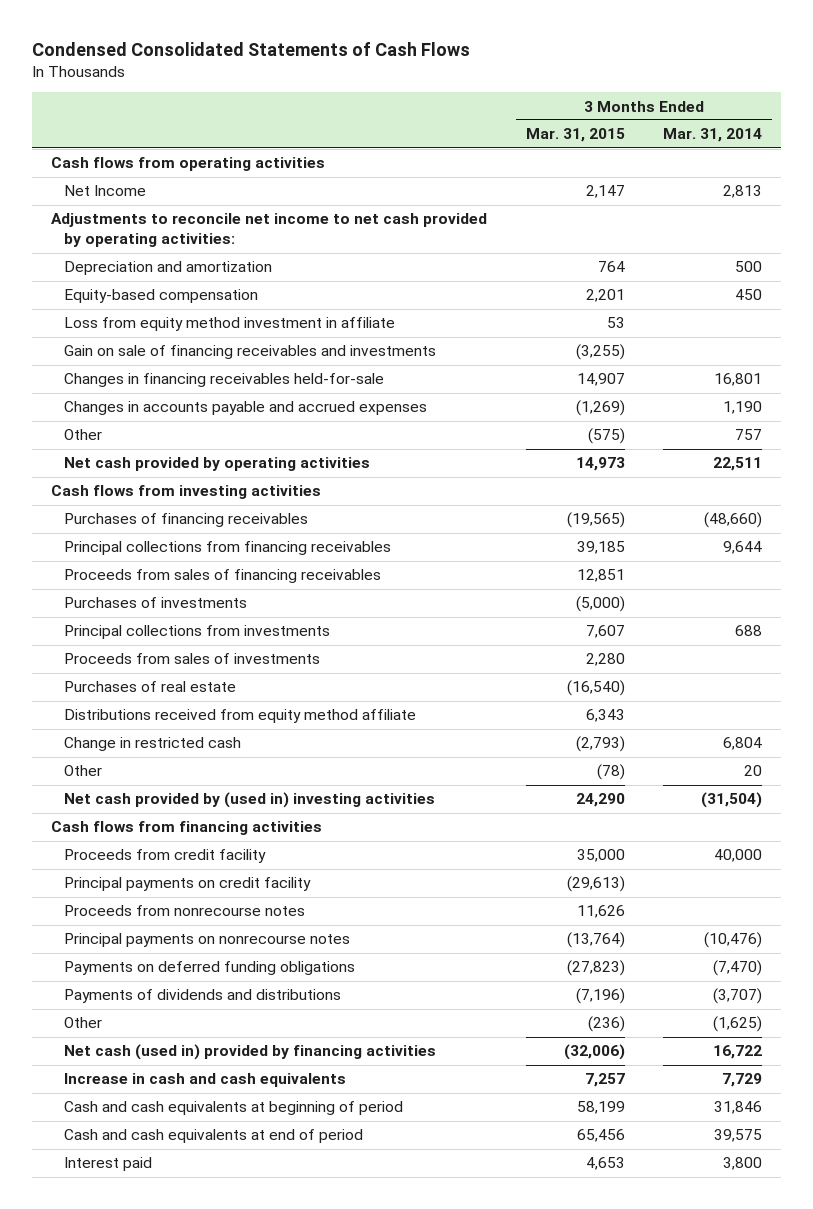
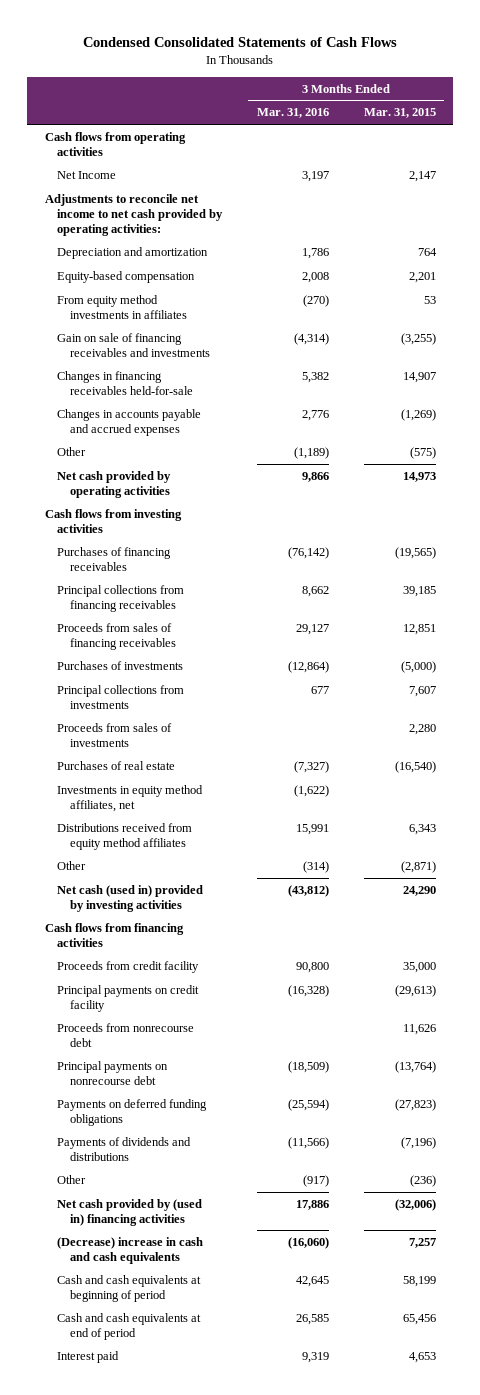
- | 3 Months Ended Mar. 31, 2015 | 3 Months Ended Mar. 31, 2014
+ | 3 Months Ended Mar. 31, 2016 | 3 Months Ended Mar. 31, 2015
- Loss from equity method investment in affiliate | 53 |
+ From equity method investments in affiliates | (270) | 53
- Distributions received from equity method affiliate | 6,343 |
- Change in restricted cash | (2,793) | 6,804
- Other | (78) | 20
- Net cash provided by (used in) investing activities | 24,290 | (31,504)
+ Investments in equity method affiliates, net | (1,622) |
+ Distributions received from equity method affiliates | 15,991 | 6,343
+ Other | (314) | (2,871)
+ Net cash (used in) provided by investing activities | (43,812) | 24,290
- Proceeds from nonrecourse notes | 11,626 |
- Principal payments on nonrecourse notes | (13,764) | (10,476)
+ Proceeds from nonrecourse debt | | 11,626
+ Principal payments on nonrecourse debt | (18,509) | (13,764)
- Net cash (used in) provided by financing activities | (32,006) | 16,722
- Increase in cash and cash equivalents | 7,257 | 7,729
+ Net cash provided by (used in) financing activities | 17,886 | (32,006)
+ (Decrease) increase in cash and cash equivalents | (16,060) | 7,257

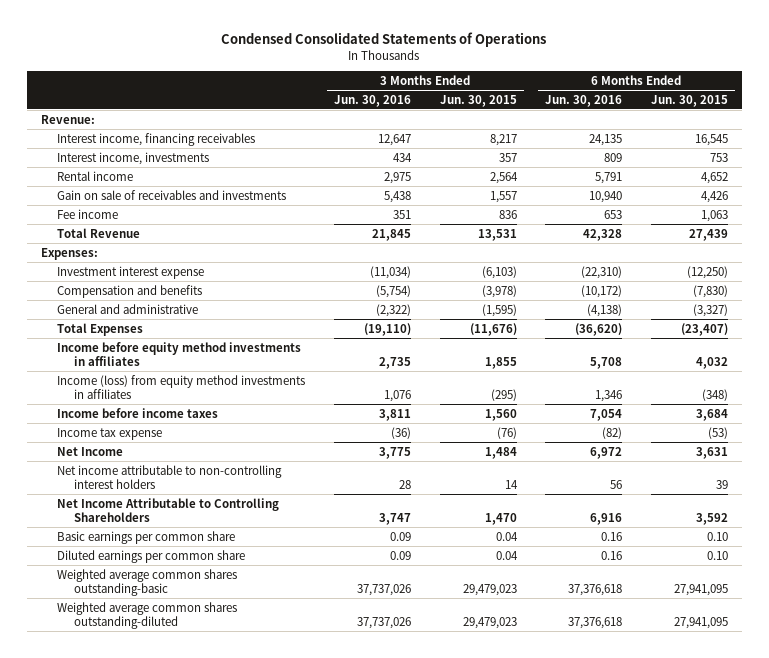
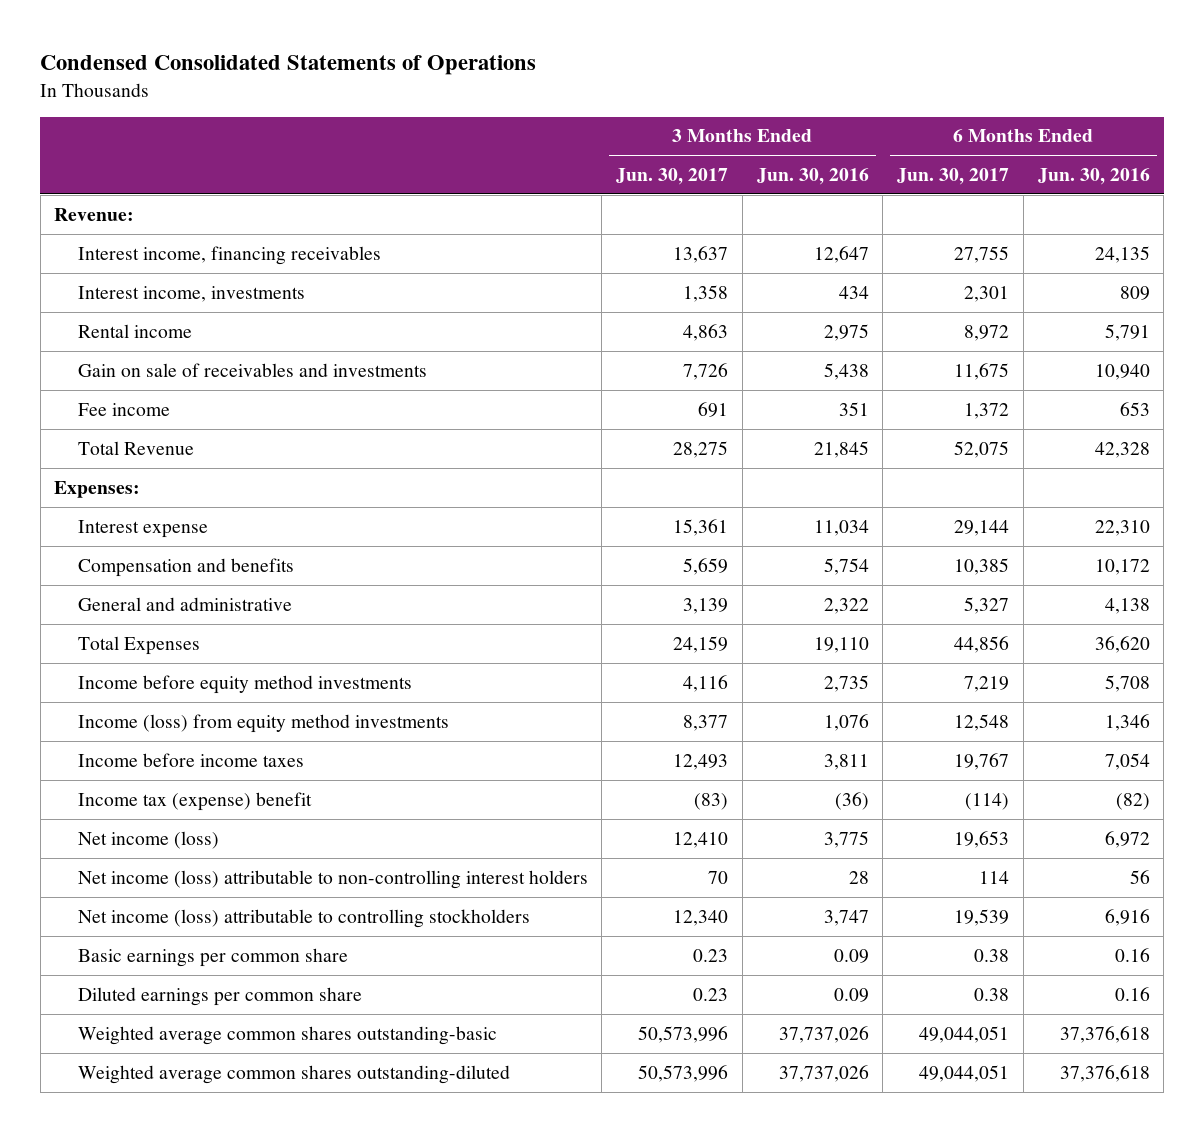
- | 3 Months Ended Jun. 30, 2016 | 3 Months Ended Jun. 30, 2015 | 6 Months Ended Jun. 30, 2016 | 6 Months Ended Jun. 30, 2015
+ | 3 Months Ended Jun. 30, 2017 | 3 Months Ended Jun. 30, 2016 | 6 Months Ended Jun. 30, 2017 | 6 Months Ended Jun. 30, 2016
- Investment interest expense | (11,034) | (6,103) | (22,310) | (12,250)
- Compensation and benefits | (5,754) | (3,978) | (10,172) | (7,830)
- General and administrative | (2,322) | (1,595) | (4,138) | (3,327)
- Total Expenses | (19,110) | (11,676) | (36,620) | (23,407)
- Income before equity method investments in affiliates | 2,735 | 1,855 | 5,708 | 4,032
- Income (loss) from equity method investments in affiliates | 1,076 | (295) | 1,346 | (348)
+ Interest expense | 15,361 | 11,034 | 29,144 | 22,310
+ Compensation and benefits | 5,659 | 5,754 | 10,385 | 10,172
+ General and administrative | 3,139 | 2,322 | 5,327 | 4,138
+ Total Expenses | 24,159 | 19,110 | 44,856 | 36,620
+ Income before equity method investments | 4,116 | 2,735 | 7,219 | 5,708
+ Income (loss) from equity method investments | 8,377 | 1,076 | 12,548 | 1,346
- Income tax expense | (36) | (76) | (82) | (53)
- Net Income | 3,775 | 1,484 | 6,972 | 3,631
- Net income attributable to non-controlling interest holders | 28 | 14 | 56 | 39
- Net Income Attributable to Controlling Shareholders | 3,747 | 1,470 | 6,916 | 3,592
+ Income tax (expense) benefit | (83) | (36) | (114) | (82)
+ Net income (loss) | 12,410 | 3,775 | 19,653 | 6,972
+ Net income (loss) attributable to non-controlling interest holders | 70 | 28 | 114 | 56
+ Net income (loss) attributable to controlling stockholders | 12,340 | 3,747 | 19,539 | 6,916

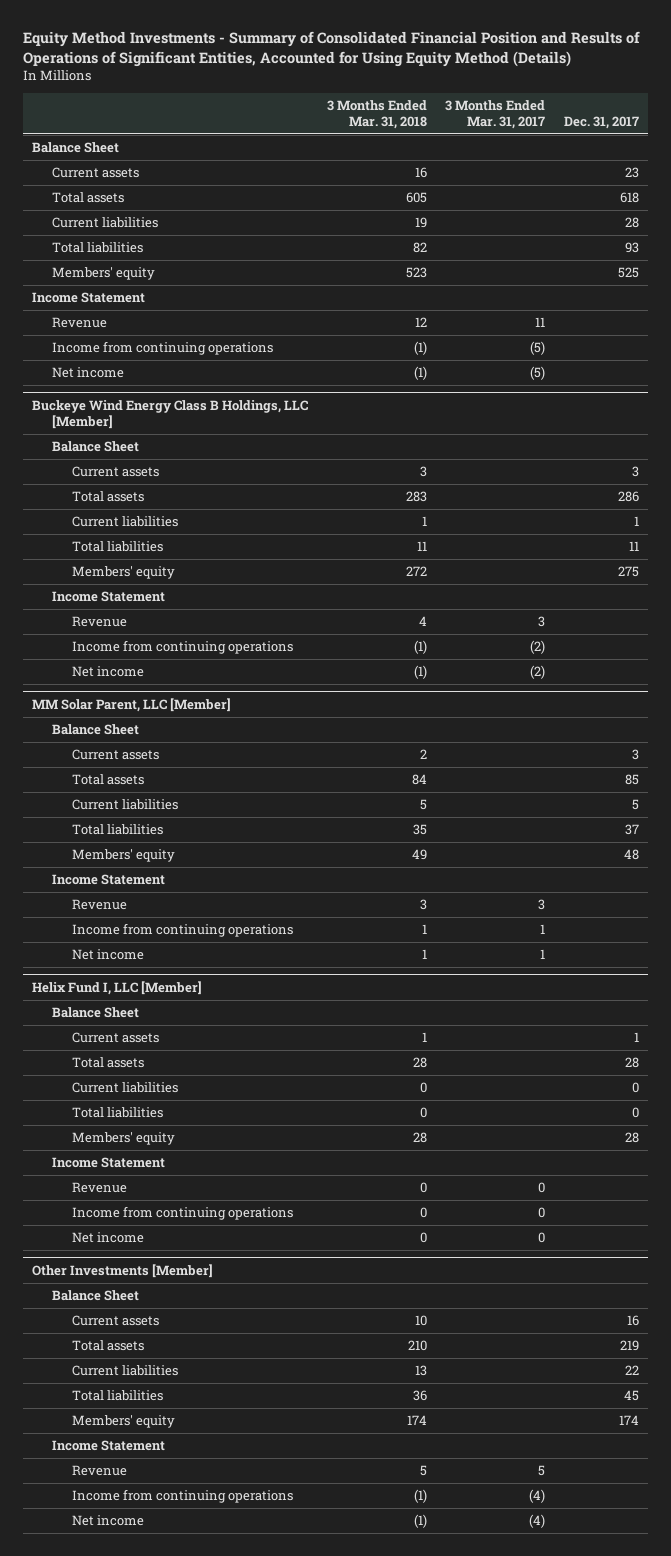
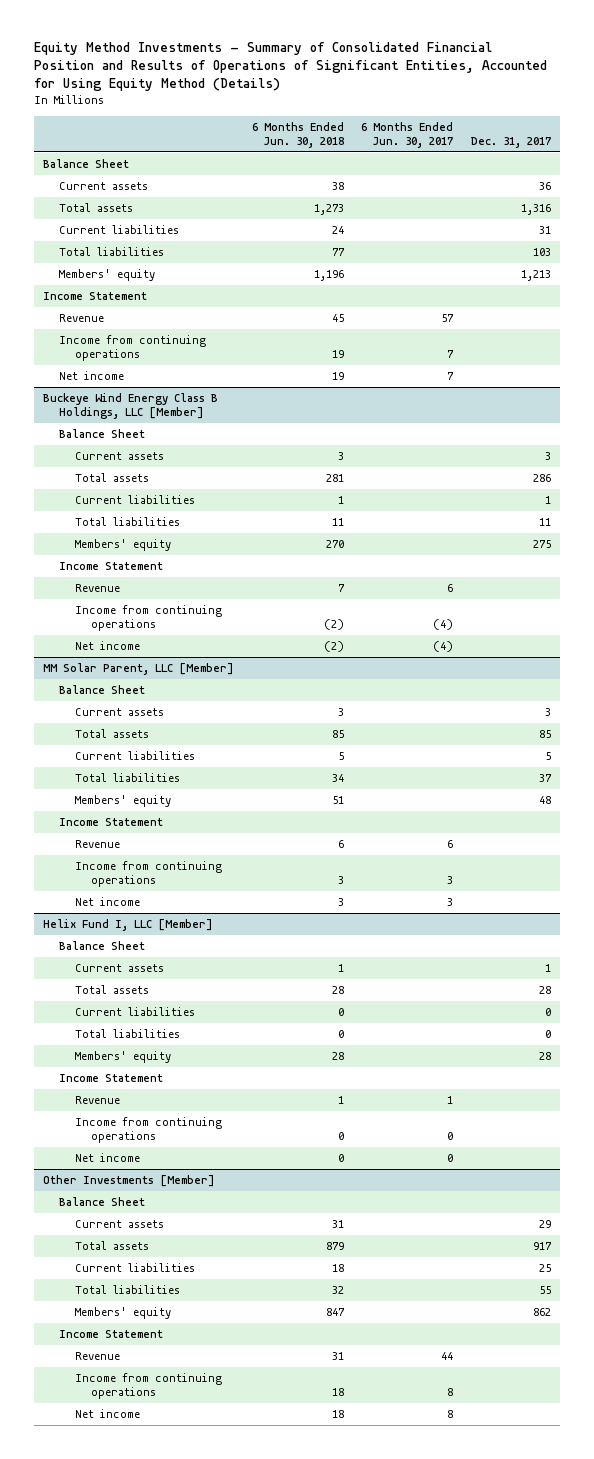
- | 3 Months Ended Mar. 31, 2018 | 3 Months Ended Mar. 31, 2017 | Dec. 31, 2017
+ | 6 Months Ended Jun. 30, 2018 | 6 Months Ended Jun. 30, 2017 | Dec. 31, 2017
- Current assets | 16 | | 23
- Total assets | 605 | | 618
- Current liabilities | 19 | | 28
- Total liabilities | 82 | | 93
- Members' equity | 523 | | 525
+ Current assets | 38 | | 36
+ Total assets | 1,273 | | 1,316
+ Current liabilities | 24 | | 31
+ Total liabilities | 77 | | 103
+ Members' equity | 1,196 | | 1,213
@ Other Investments [Member]
- Current assets | 10 | | 16
- Total assets | 210 | | 219
- Current liabilities | 13 | | 22
- Total liabilities | 36 | | 45
- Members' equity | 174 | | 174
+ Current assets | 31 | | 29
+ Total assets | 879 | | 917
+ Current liabilities | 18 | | 25
+ Total liabilities | 32 | | 55
+ Members' equity | 847 | | 862

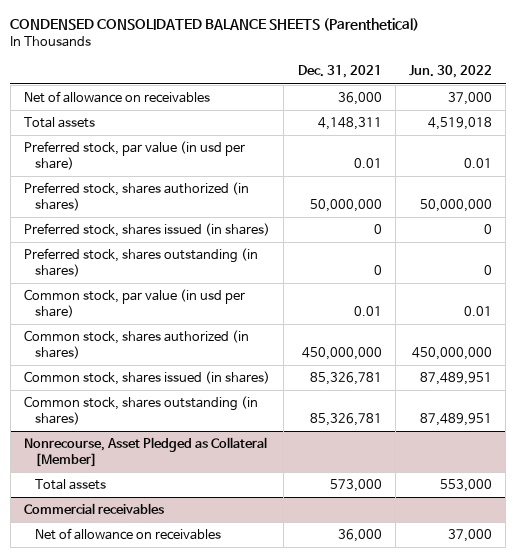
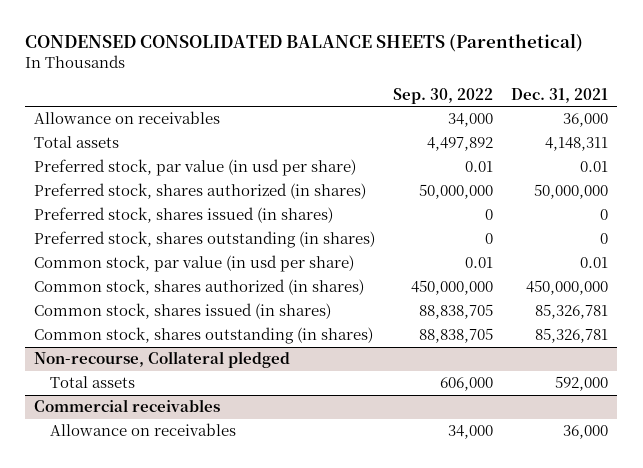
- | Dec. 31, 2021 | Jun. 30, 2022
+ | Sep. 30, 2022 | Dec. 31, 2021
- Net of allowance on receivables | 36,000 | 37,000
+ Allowance on receivables | 34,000 | 36,000
- Nonrecourse, Asset Pledged as Collateral [Member]
- Total assets | 573,000 | 553,000
+ Non-recourse, Collateral pledged
+ Total assets | 606,000 | 592,000
@ Commercial receivables
- Net of allowance on receivables | 36,000 | 37,000
+ Allowance on receivables | 34,000 | 36,000

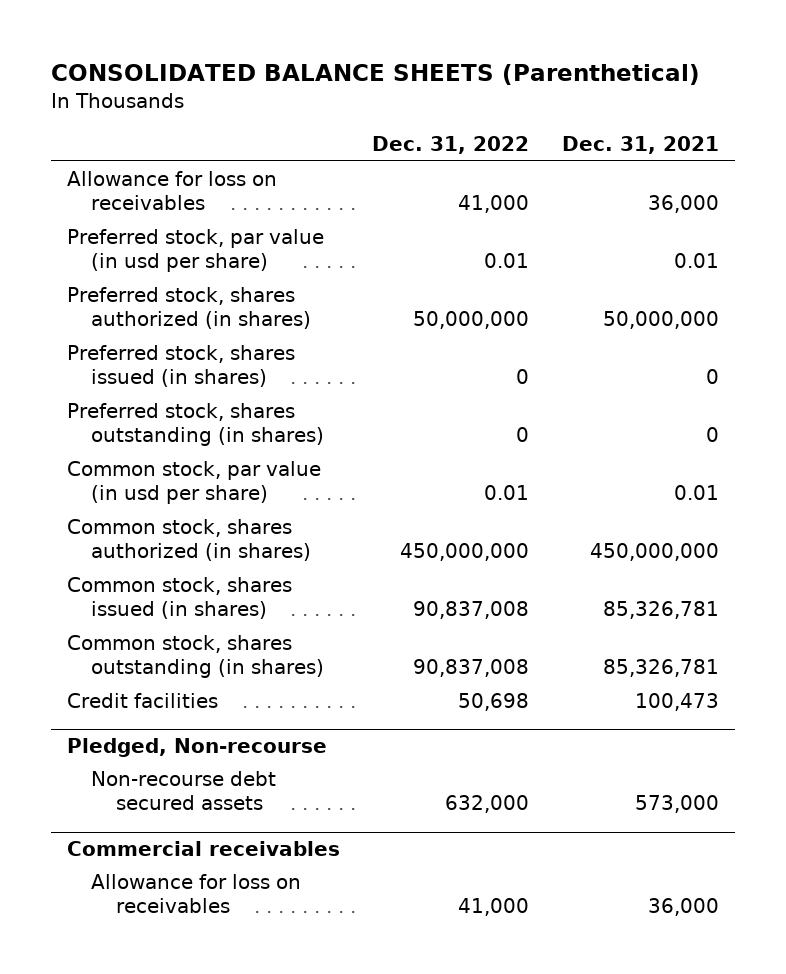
- CONDENSED CONSOLIDATED BALANCE SHEETS (Parenthetical)
+ CONSOLIDATED BALANCE SHEETS (Parenthetical)
- | Sep. 30, 2022 | Dec. 31, 2021
+ | Dec. 31, 2022 | Dec. 31, 2021
- Allowance on receivables | 34,000 | 36,000
- Total assets | 4,497,892 | 4,148,311
+ Allowance for loss on receivables | 41,000 | 36,000
- Non-recourse, Collateral pledged
- Total assets | 606,000 | 592,000
+ Credit facilities | 50,698 | 100,473
+ Pledged, Non-recourse
+ Non-recourse debt secured assets | 632,000 | 573,000
@ Commercial receivables
- Allowance on receivables | 34,000 | 36,000
+ Allowance for loss on receivables | 41,000 | 36,000

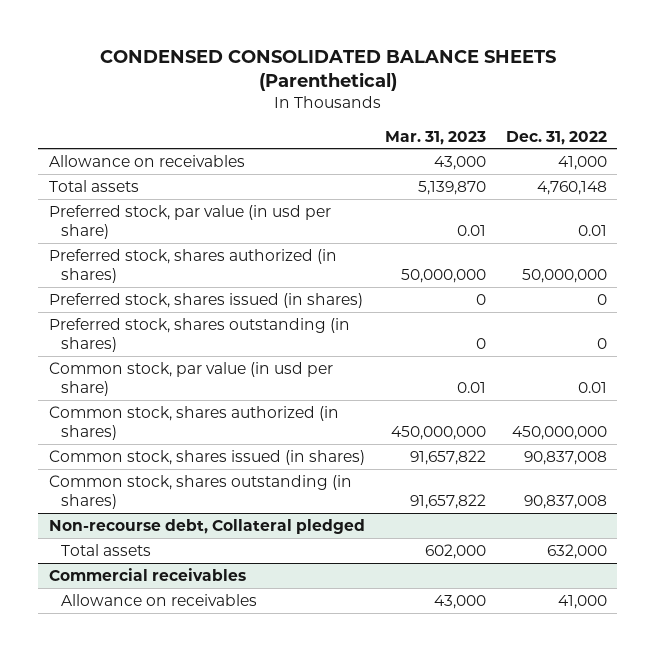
- CONSOLIDATED BALANCE SHEETS (Parenthetical)
+ CONDENSED CONSOLIDATED BALANCE SHEETS (Parenthetical)
- | Dec. 31, 2022 | Dec. 31, 2021
+ | Mar. 31, 2023 | Dec. 31, 2022
- Allowance for loss on receivables | 41,000 | 36,000
+ Allowance on receivables | 43,000 | 41,000
+ Total assets | 5,139,870 | 4,760,148
- Credit facilities | 50,698 | 100,473
- Pledged, Non-recourse
- Non-recourse debt secured assets | 632,000 | 573,000
+ Non-recourse debt, Collateral pledged
+ Total assets | 602,000 | 632,000
@ Commercial receivables
- Allowance for loss on receivables | 41,000 | 36,000
+ Allowance on receivables | 43,000 | 41,000

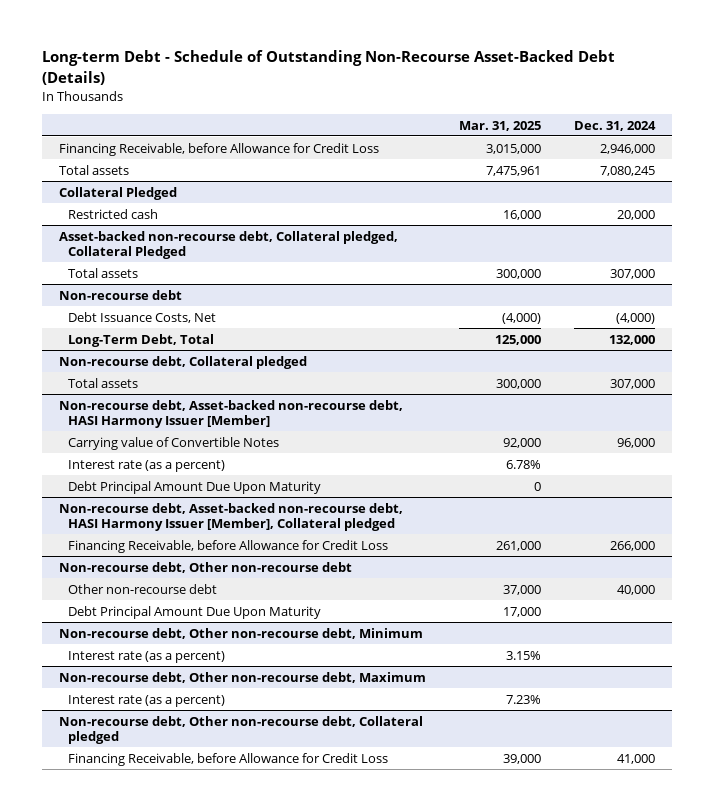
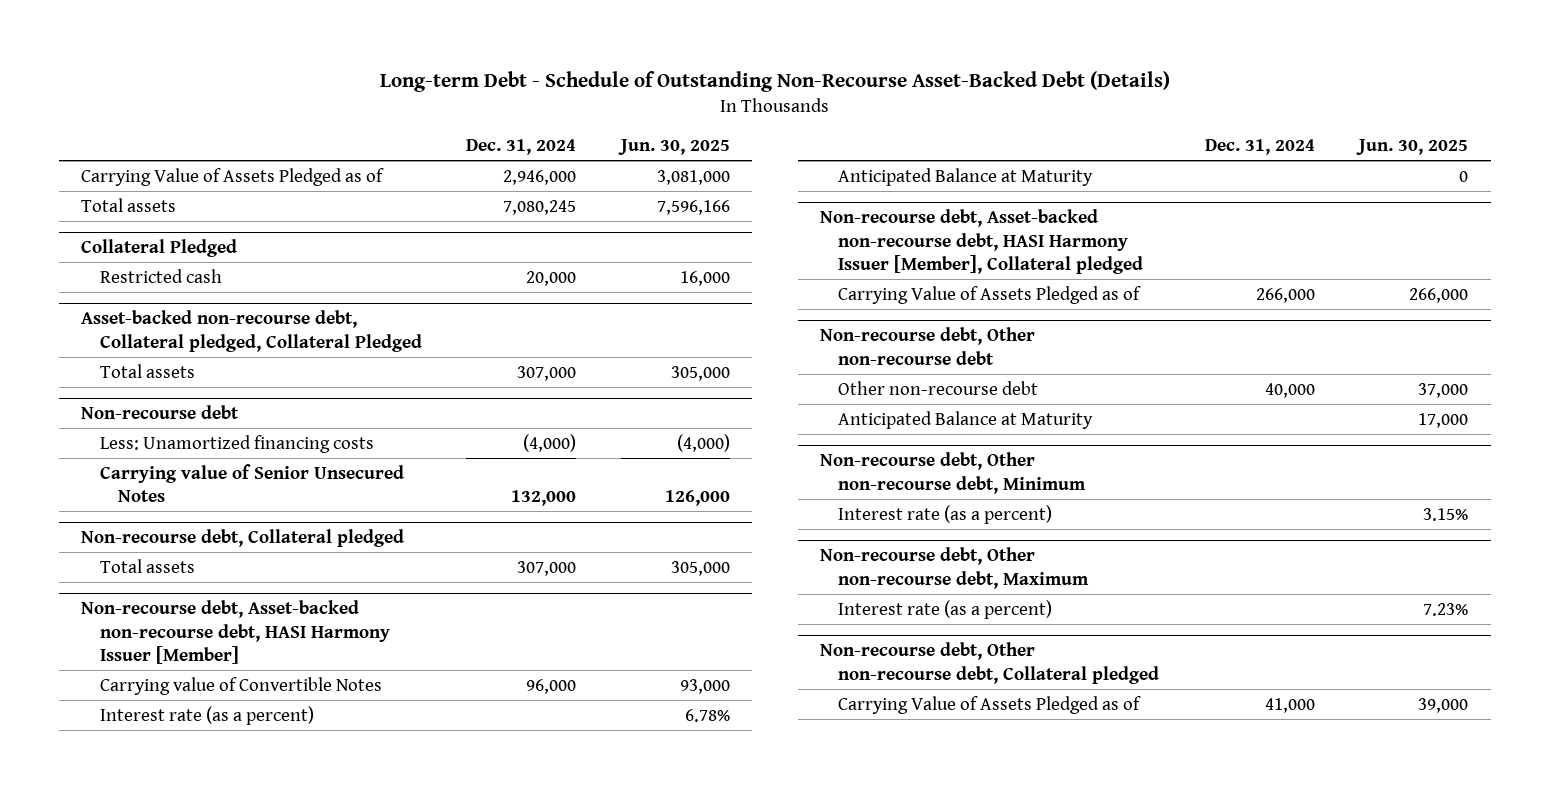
- | Mar. 31, 2025 | Dec. 31, 2024
+ | Dec. 31, 2024 | Jun. 30, 2025
- Financing Receivable, before Allowance for Credit Loss | 3,015,000 | 2,946,000
+ Carrying Value of Assets Pledged as of | 2,946,000 | 3,081,000
@ Non-recourse debt
- Debt Issuance Costs, Net | (4,000) | (4,000)
- Long-Term Debt, Total | 125,000 | 132,000
+ Less: Unamortized financing costs | (4,000) | (4,000)
+ Carrying value of Senior Unsecured Notes | 132,000 | 126,000
@ Non-recourse debt, Asset-backed non-recourse debt, HASI Harmony Issuer [Member]
- Debt Principal Amount Due Upon Maturity | 0 |
+ Anticipated Balance at Maturity | | 0
@ Non-recourse debt, Asset-backed non-recourse debt, HASI Harmony Issuer [Member], Collateral pledged
- Financing Receivable, before Allowance for Credit Loss | 261,000 | 266,000
+ Carrying Value of Assets Pledged as of | 266,000 | 266,000
@ Non-recourse debt, Other non-recourse debt
- Debt Principal Amount Due Upon Maturity | 17,000 |
+ Anticipated Balance at Maturity | | 17,000
@ Non-recourse debt, Other non-recourse debt, Collateral pledged
- Financing Receivable, before Allowance for Credit Loss | 39,000 | 41,000
+ Carrying Value of Assets Pledged as of | 41,000 | 39,000

